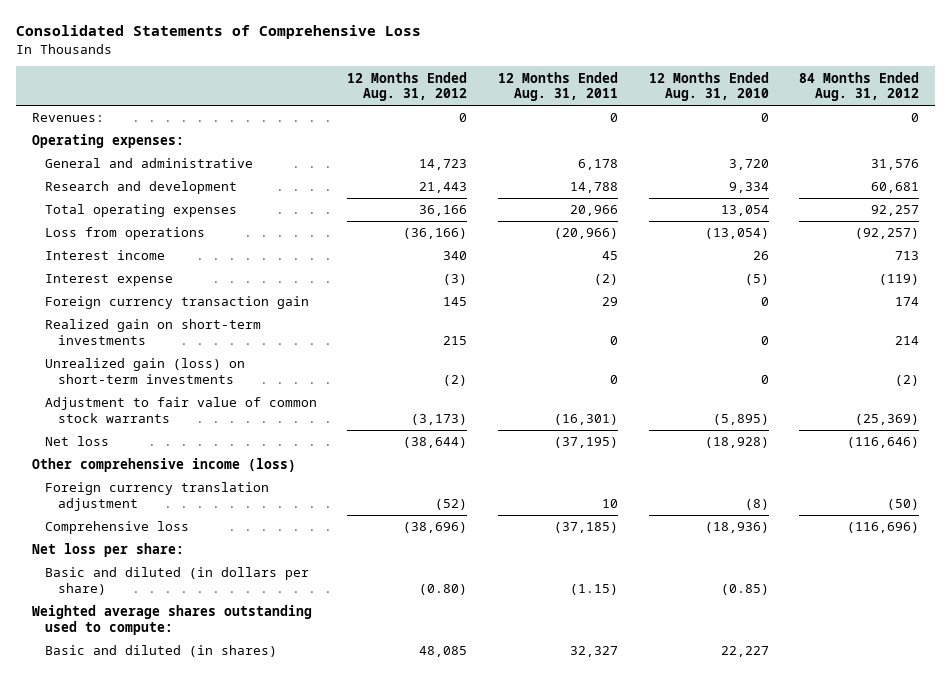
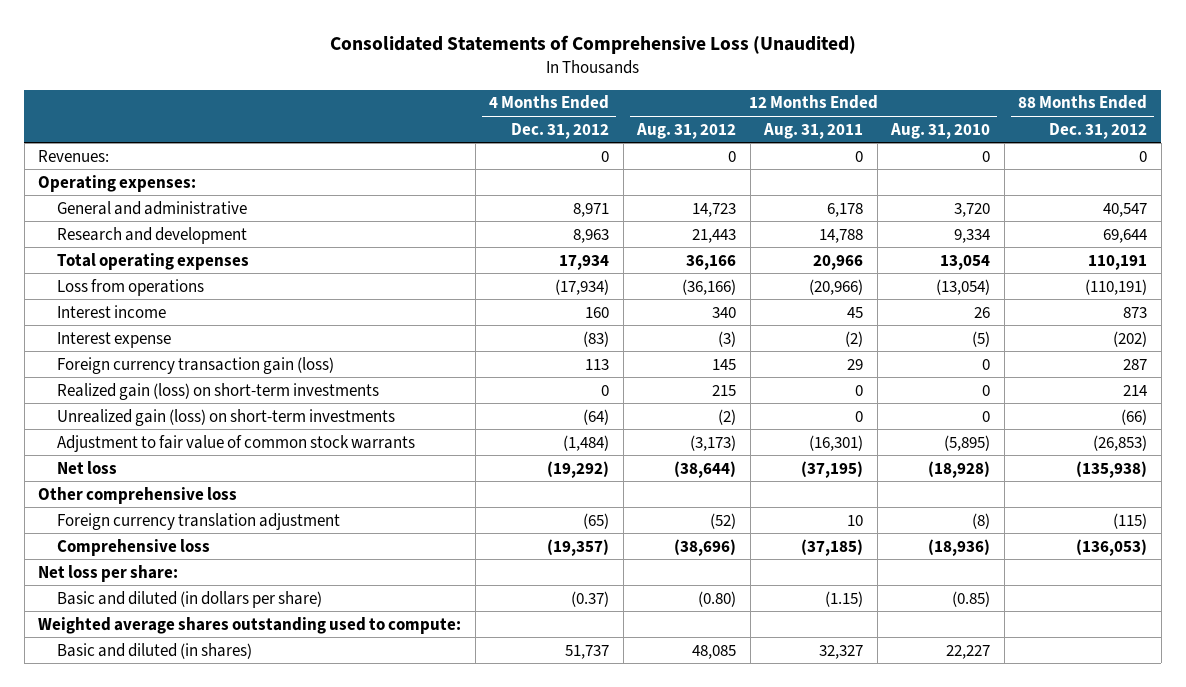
- Consolidated Statements of Comprehensive Loss
+ Consolidated Statements of Comprehensive Loss (Unaudited)
- | 12 Months Ended Aug. 31, 2012 | 12 Months Ended Aug. 31, 2011 | 12 Months Ended Aug. 31, 2010 | 84 Months Ended Aug. 31, 2012
+ | 4 Months Ended Dec. 31, 2012 | 12 Months Ended Aug. 31, 2012 | 12 Months Ended Aug. 31, 2011 | 12 Months Ended Aug. 31, 2010 | 88 Months Ended Dec. 31, 2012
- Foreign currency transaction gain | 145 | 29 | 0 | 174
- Realized gain on short-term investments | 215 | 0 | 0 | 214
+ Foreign currency transaction gain (loss) | 113 | 145 | 29 | 0 | 287
+ Realized gain (loss) on short-term investments | 0 | 215 | 0 | 0 | 214
- Other comprehensive income (loss)
+ Other comprehensive loss

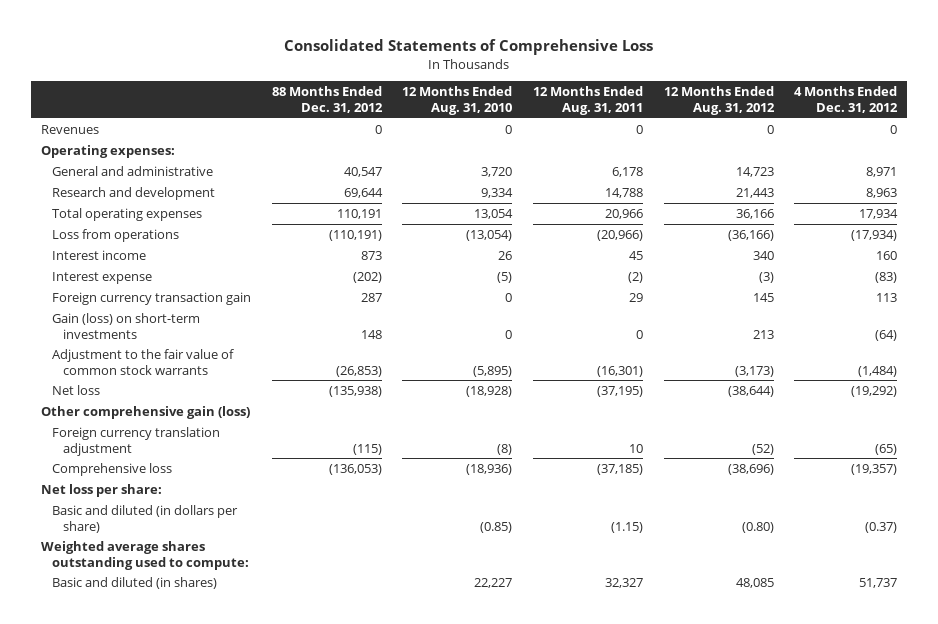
- Consolidated Statements of Comprehensive Loss (Unaudited)
+ Consolidated Statements of Comprehensive Loss
- | 4 Months Ended Dec. 31, 2012 | 12 Months Ended Aug. 31, 2012 | 12 Months Ended Aug. 31, 2011 | 12 Months Ended Aug. 31, 2010 | 88 Months Ended Dec. 31, 2012
+ | 88 Months Ended Dec. 31, 2012 | 12 Months Ended Aug. 31, 2010 | 12 Months Ended Aug. 31, 2011 | 12 Months Ended Aug. 31, 2012 | 4 Months Ended Dec. 31, 2012
- Revenues: | 0 | 0 | 0 | 0 | 0
+ Revenues | 0 | 0 | 0 | 0 | 0
- Foreign currency transaction gain (loss) | 113 | 145 | 29 | 0 | 287
- Realized gain (loss) on short-term investments | 0 | 215 | 0 | 0 | 214
- Unrealized gain (loss) on short-term investments | (64) | (2) | 0 | 0 | (66)
- Adjustment to fair value of common stock warrants | (1,484) | (3,173) | (16,301) | (5,895) | (26,853)
+ Foreign currency transaction gain | 287 | 0 | 29 | 145 | 113
+ Gain (loss) on short-term investments | 148 | 0 | 0 | 213 | (64)
+ Adjustment to the fair value of common stock warrants | (26,853) | (5,895) | (16,301) | (3,173) | (1,484)
- Other comprehensive loss
+ Other comprehensive gain (loss)

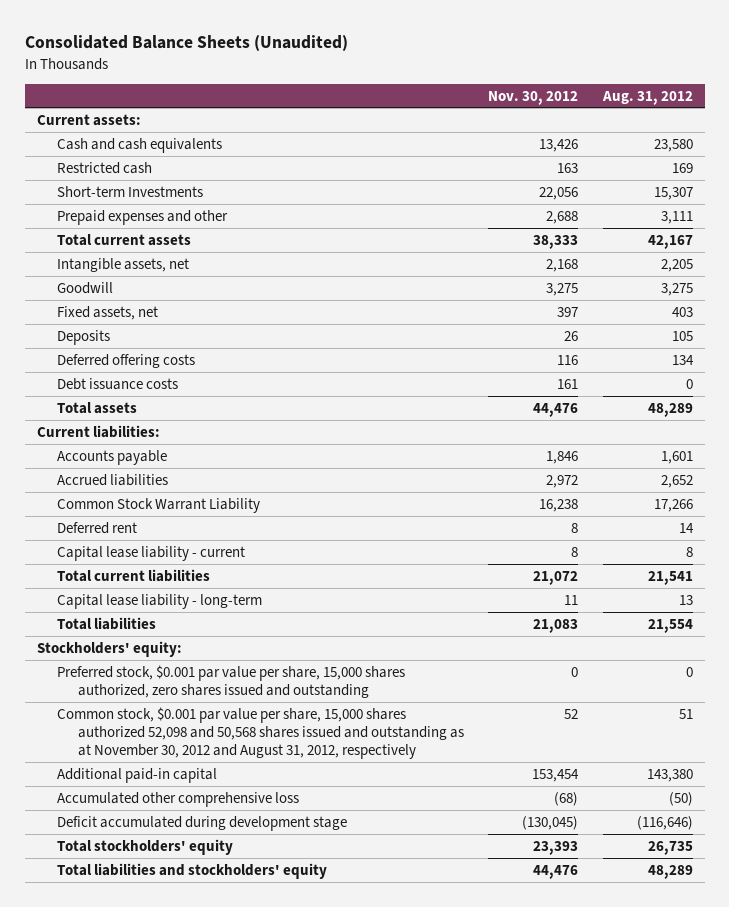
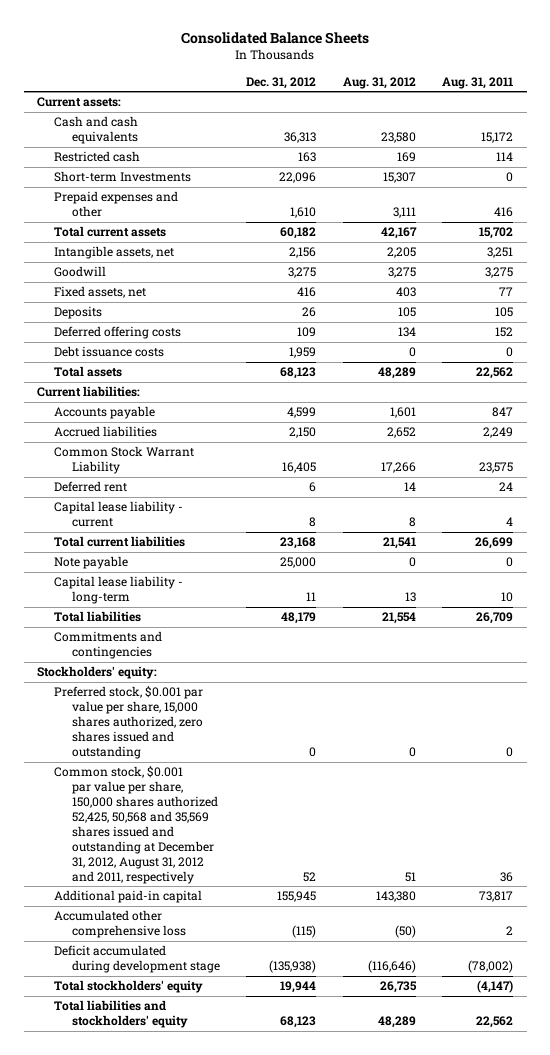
- Consolidated Balance Sheets (Unaudited)
+ Consolidated Balance Sheets
- | Nov. 30, 2012 | Aug. 31, 2012
+ | Dec. 31, 2012 | Aug. 31, 2012 | Aug. 31, 2011
+ Note payable | 25,000 | 0 | 0
+ Commitments and contingencies
- Common stock, $0.001 par value per share, 15,000 shares authorized 52,098 and 50,568 shares issued and outstanding as at November 30, 2012 and August 31, 2012, respectively | 52 | 51
+ Common stock, $0.001 par value per share, 150,000 shares authorized 52,425, 50,568 and 35,569 shares issued and outstanding at December 31, 2012, August 31, 2012 and 2011, respectively | 52 | 51 | 36

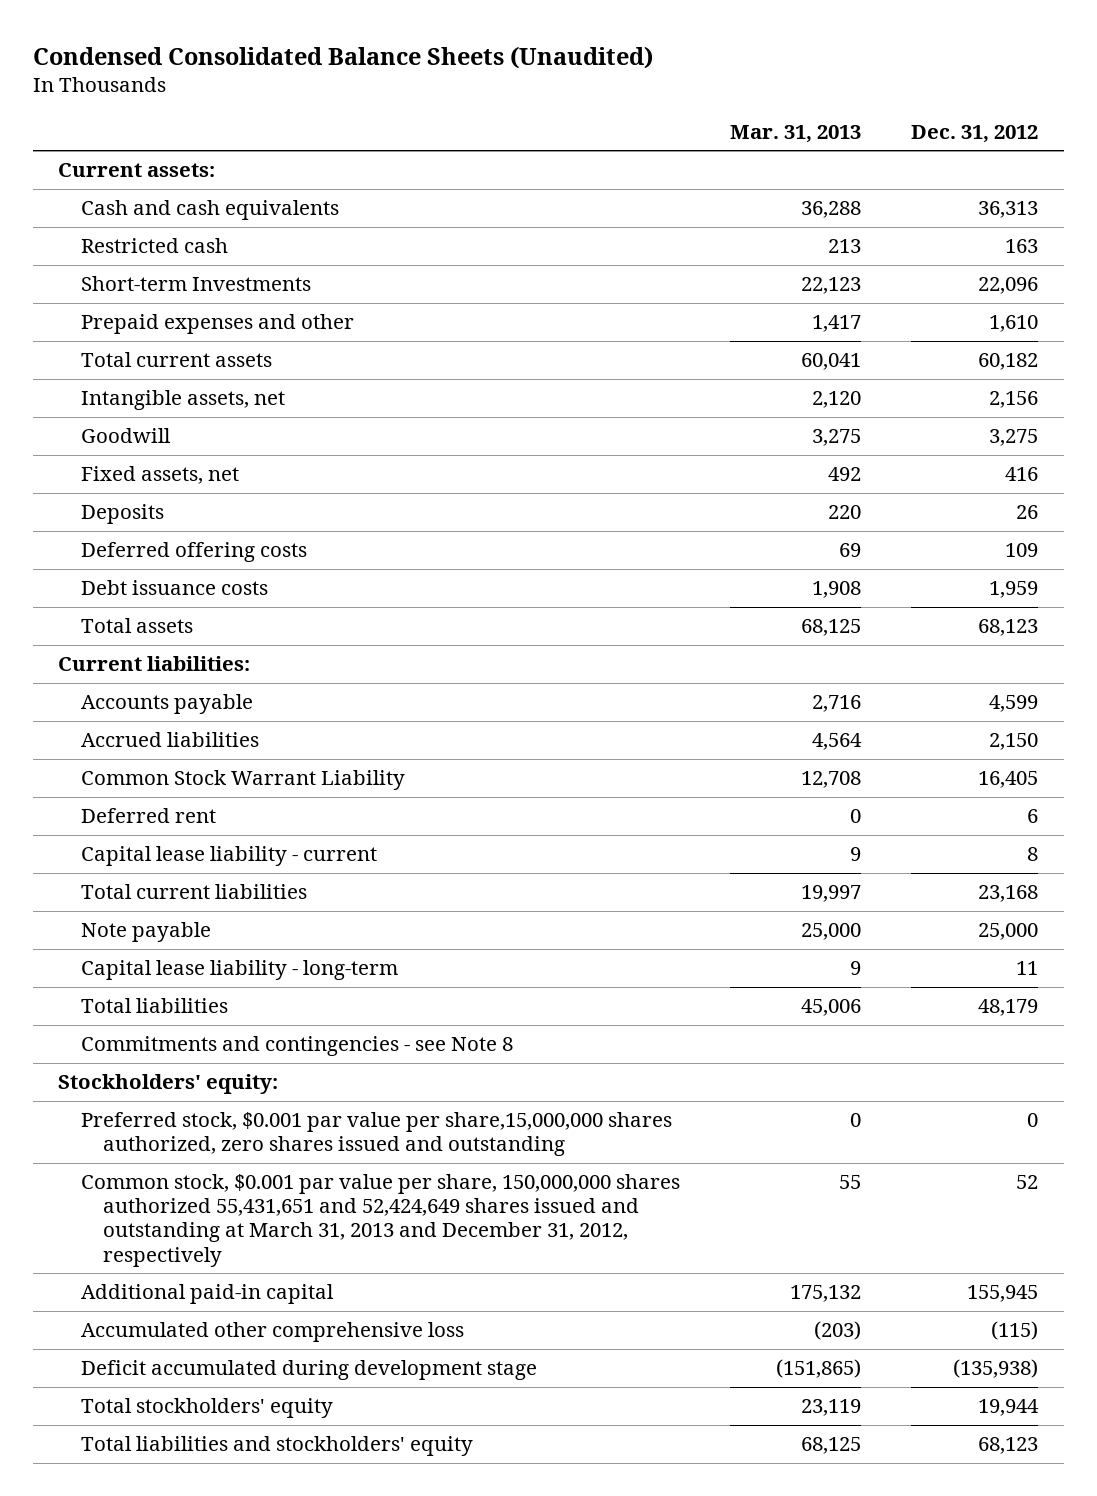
- Consolidated Balance Sheets
+ Condensed Consolidated Balance Sheets (Unaudited)
- | Dec. 31, 2012 | Aug. 31, 2012 | Aug. 31, 2011
+ | Mar. 31, 2013 | Dec. 31, 2012
- Commitments and contingencies
+ Commitments and contingencies - see Note 8
- Preferred stock, $0.001 par value per share, 15,000 shares authorized, zero shares issued and outstanding | 0 | 0 | 0
- Common stock, $0.001 par value per share, 150,000 shares authorized 52,425, 50,568 and 35,569 shares issued and outstanding at December 31, 2012, August 31, 2012 and 2011, respectively | 52 | 51 | 36
+ Preferred stock, $0.001 par value per share,15,000,000 shares authorized, zero shares issued and outstanding | 0 | 0
+ Common stock, $0.001 par value per share, 150,000,000 shares authorized 55,431,651 and 52,424,649 shares issued and outstanding at March 31, 2013 and December 31, 2012, respectively | 55 | 52

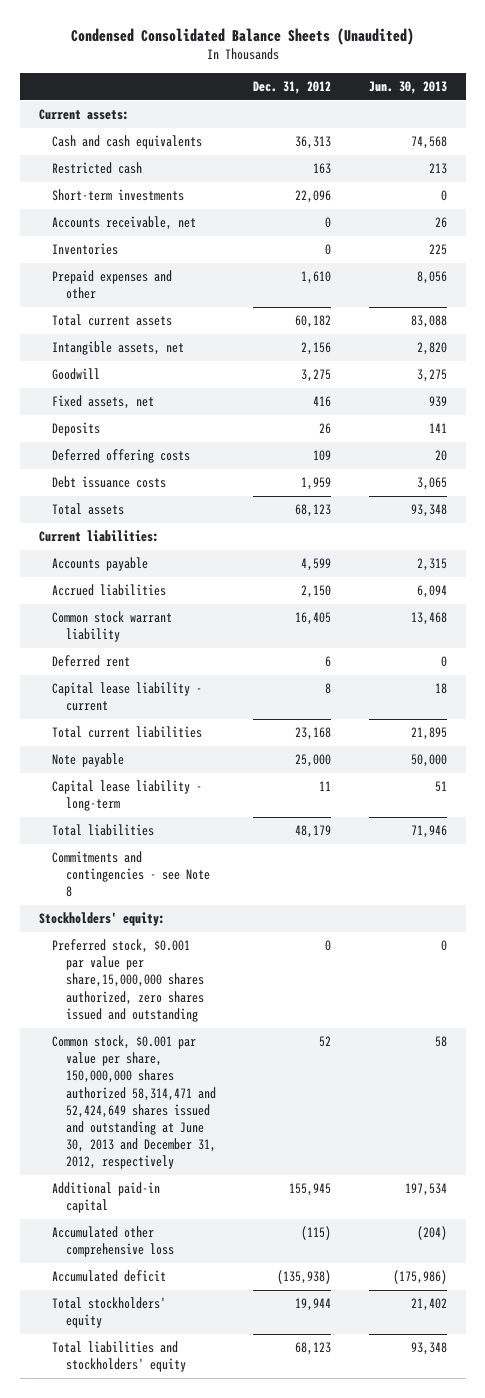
- | Mar. 31, 2013 | Dec. 31, 2012
+ | Dec. 31, 2012 | Jun. 30, 2013
- Short-term Investments | 22,123 | 22,096
+ Short-term investments | 22,096 | 0
+ Accounts receivable, net | 0 | 26
+ Inventories | 0 | 225
- Common Stock Warrant Liability | 12,708 | 16,405
+ Common stock warrant liability | 16,405 | 13,468
- Common stock, $0.001 par value per share, 150,000,000 shares authorized 55,431,651 and 52,424,649 shares issued and outstanding at March 31, 2013 and December 31, 2012, respectively | 55 | 52
+ Common stock, $0.001 par value per share, 150,000,000 shares authorized 58,314,471 and 52,424,649 shares issued and outstanding at June 30, 2013 and December 31, 2012, respectively | 52 | 58
- Deficit accumulated during development stage | (151,865) | (135,938)
+ Accumulated deficit | (135,938) | (175,986)

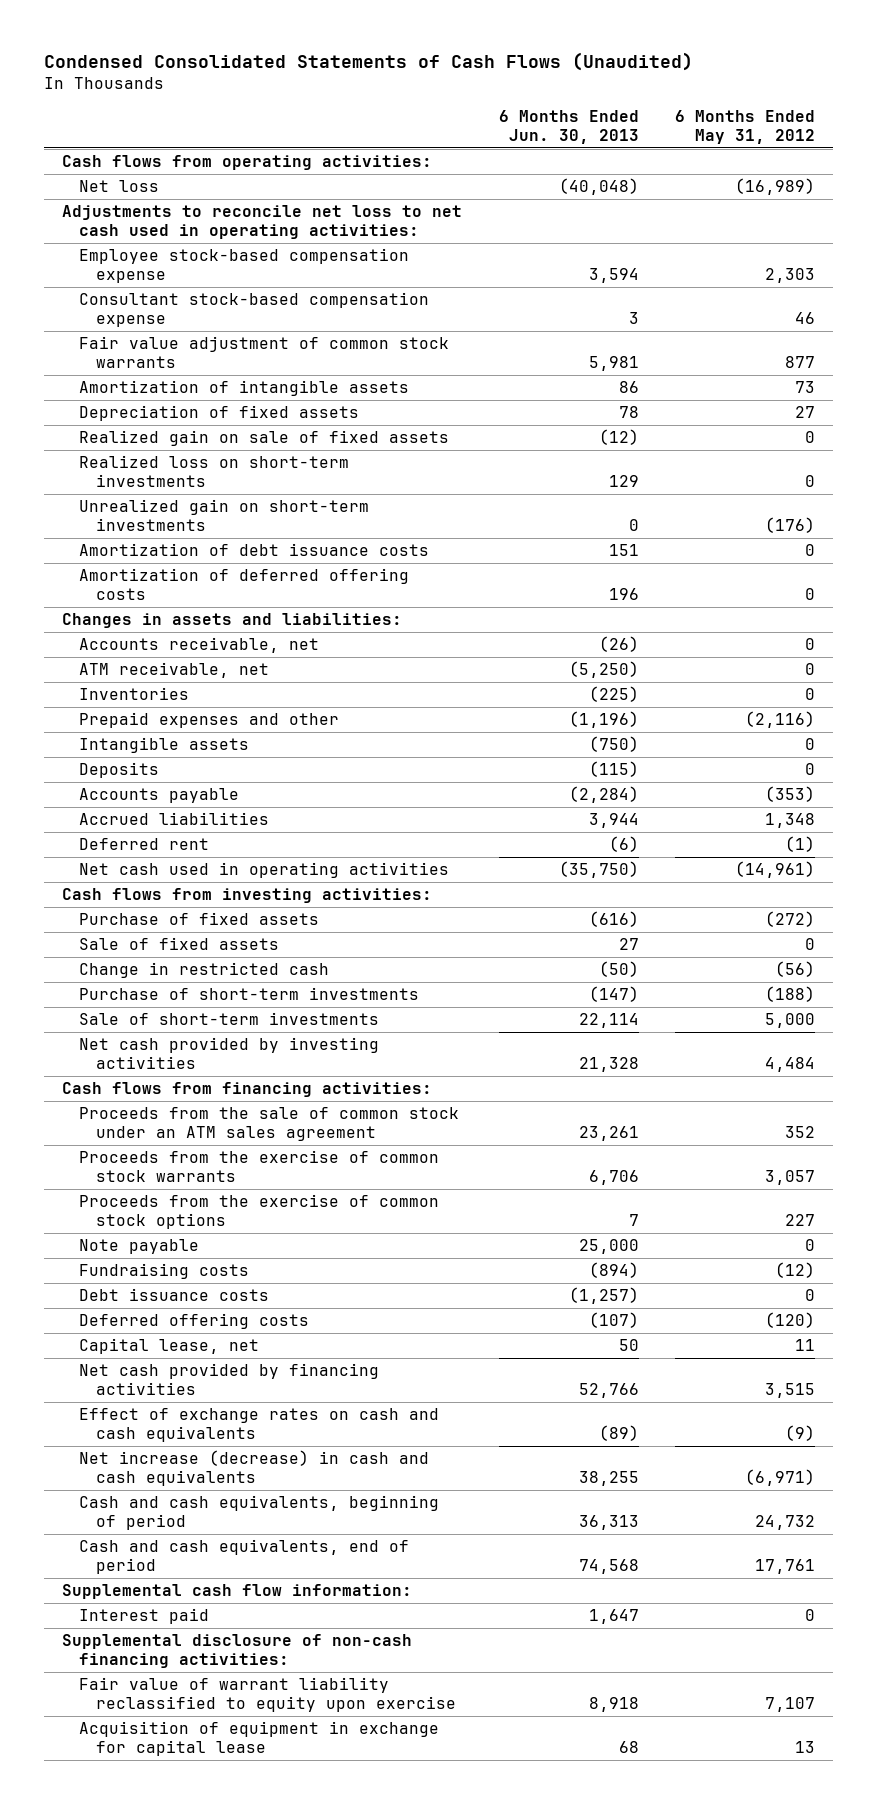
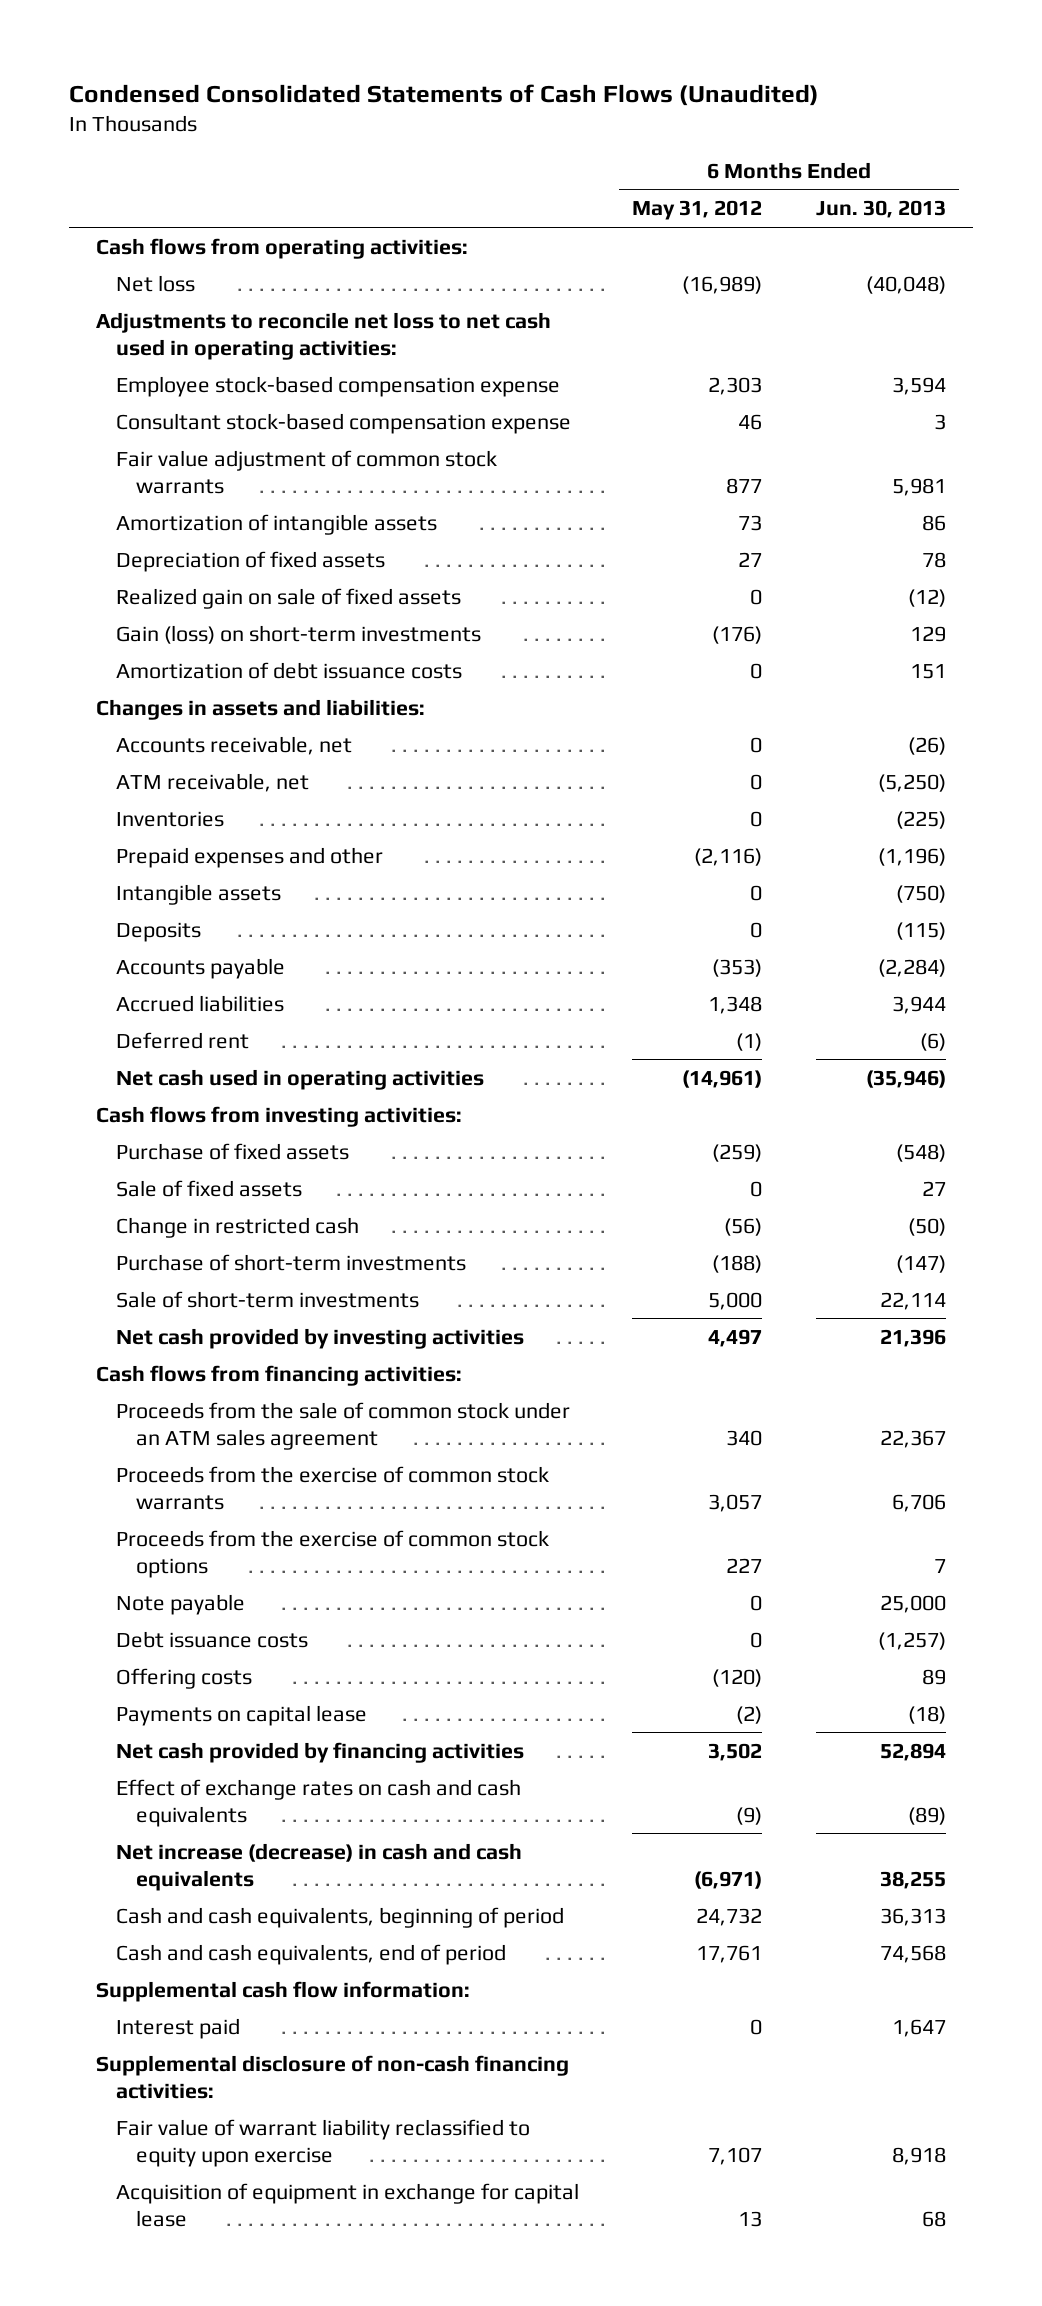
- | 6 Months Ended Jun. 30, 2013 | 6 Months Ended May 31, 2012
+ | 6 Months Ended May 31, 2012 | 6 Months Ended Jun. 30, 2013
- Realized loss on short-term investments | 129 | 0
- Unrealized gain on short-term investments | 0 | (176)
+ Gain (loss) on short-term investments | (176) | 129
- Amortization of deferred offering costs | 196 | 0
- Net cash used in operating activities | (35,750) | (14,961)
+ Net cash used in operating activities | (14,961) | (35,946)
- Purchase of fixed assets | (616) | (272)
+ Purchase of fixed assets | (259) | (548)
- Net cash provided by investing activities | 21,328 | 4,484
+ Net cash provided by investing activities | 4,497 | 21,396
- Proceeds from the sale of common stock under an ATM sales agreement | 23,261 | 352
+ Proceeds from the sale of common stock under an ATM sales agreement | 340 | 22,367
- Fundraising costs | (894) | (12)
- Deferred offering costs | (107) | (120)
- Capital lease, net | 50 | 11
- Net cash provided by financing activities | 52,766 | 3,515
+ Offering costs | (120) | 89
+ Payments on capital lease | (2) | (18)
+ Net cash provided by financing activities | 3,502 | 52,894

